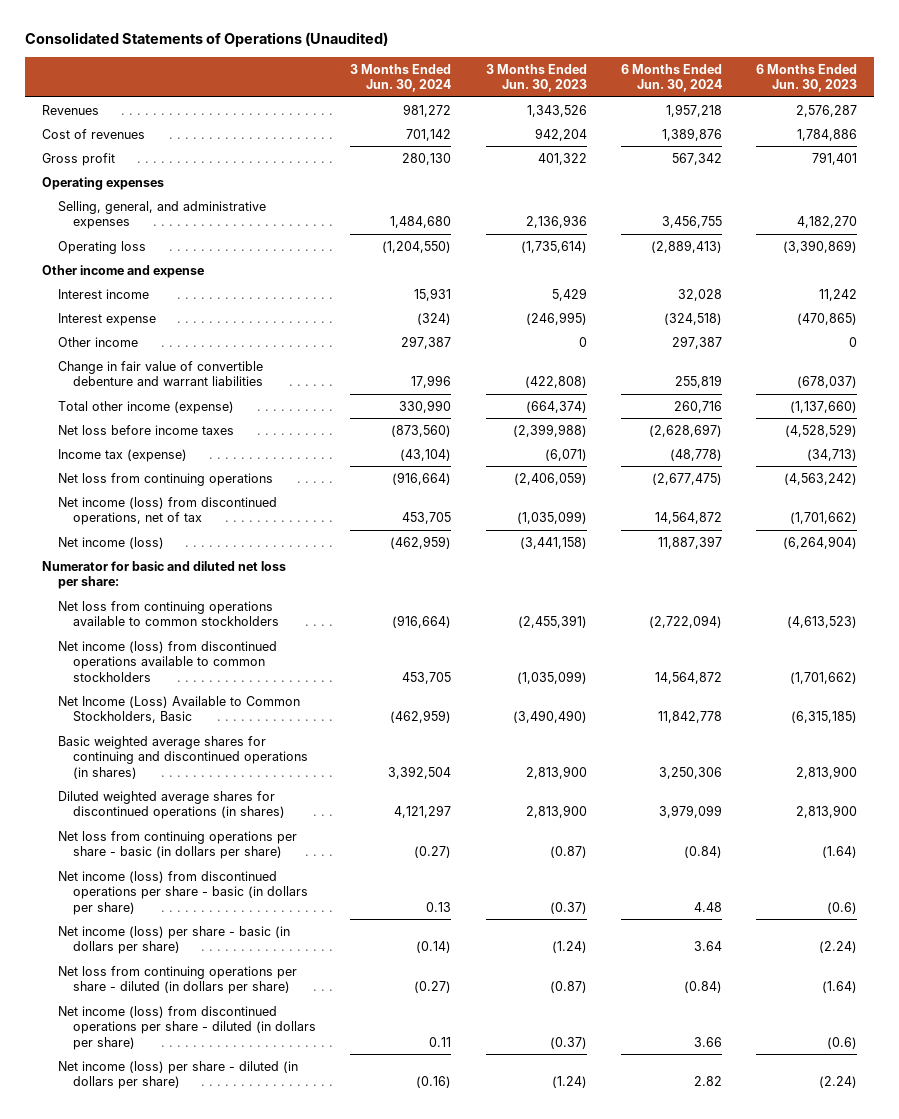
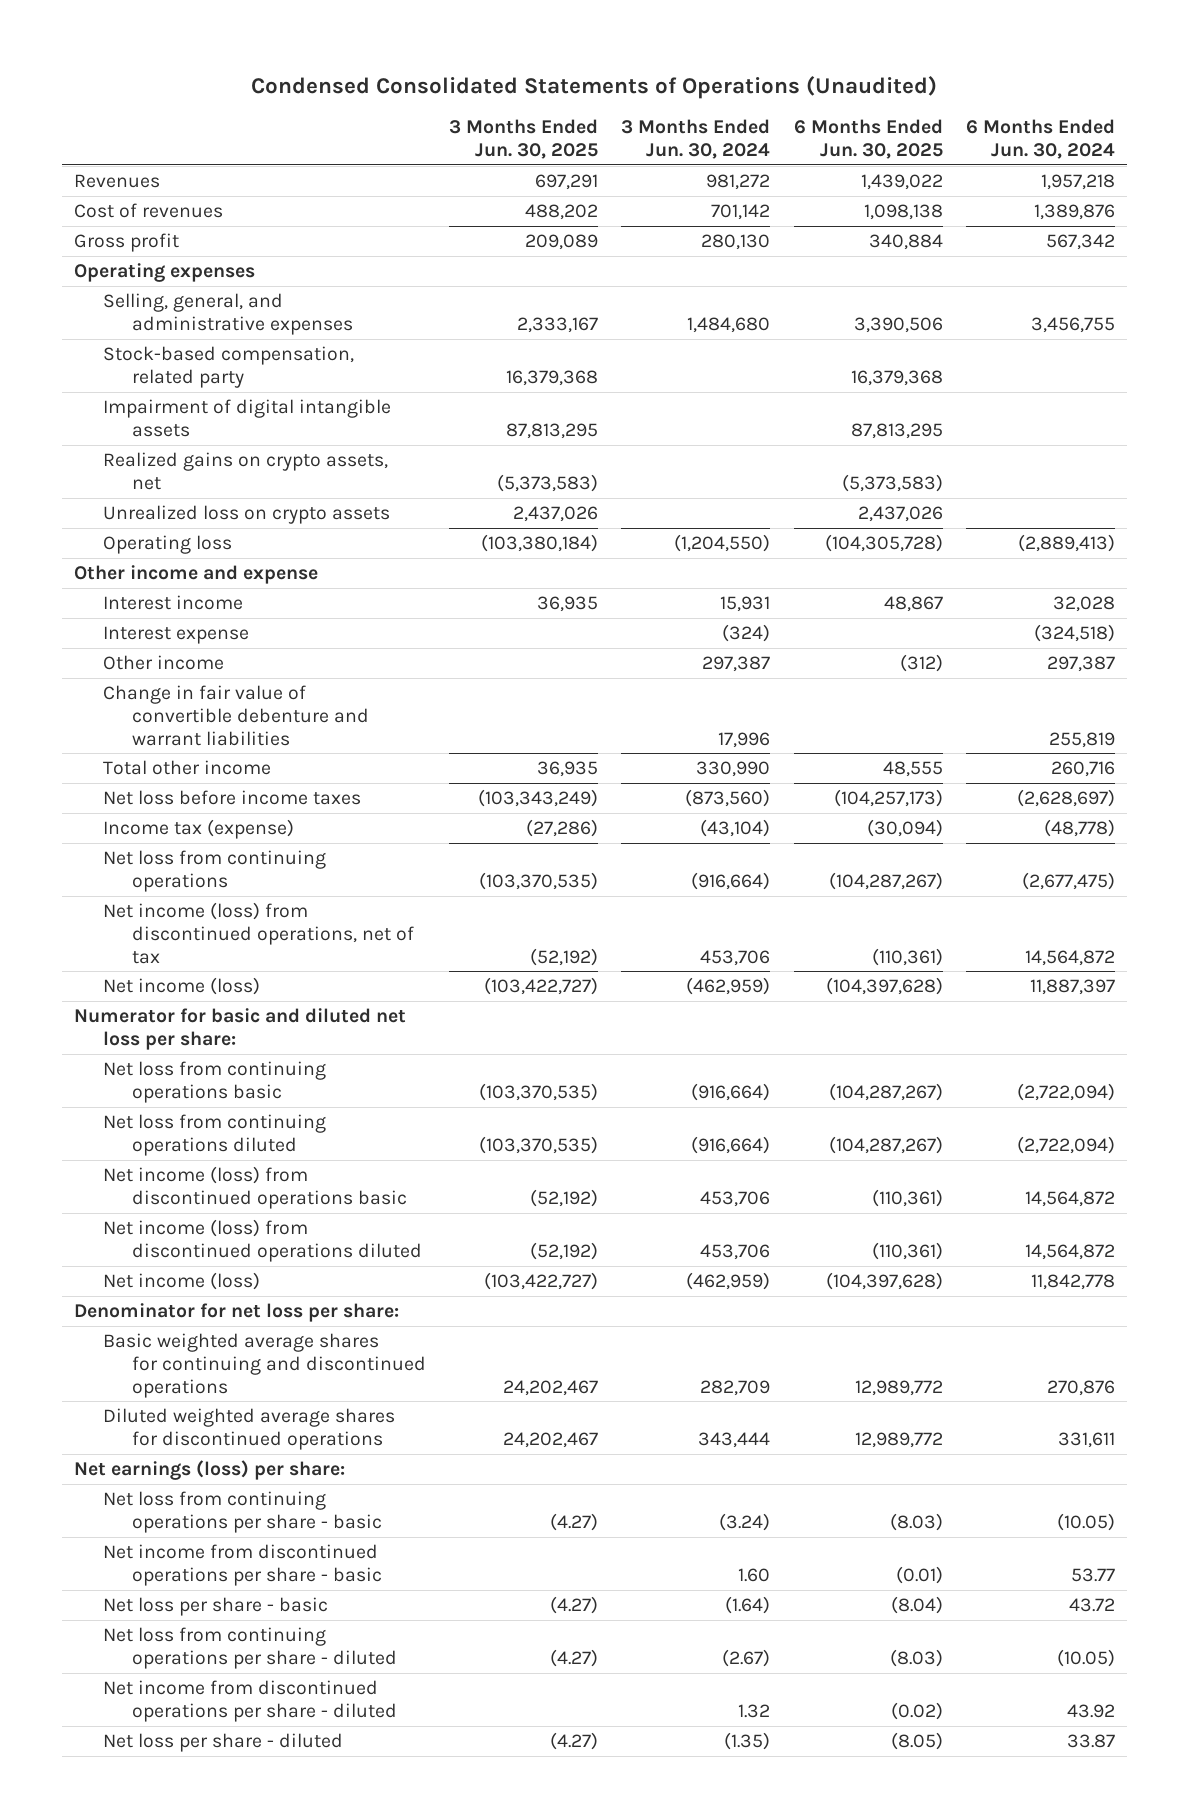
- Consolidated Statements of Operations (Unaudited)
+ Condensed Consolidated Statements of Operations (Unaudited)
- | 3 Months Ended Jun. 30, 2024 | 3 Months Ended Jun. 30, 2023 | 6 Months Ended Jun. 30, 2024 | 6 Months Ended Jun. 30, 2023
+ | 3 Months Ended Jun. 30, 2025 | 3 Months Ended Jun. 30, 2024 | 6 Months Ended Jun. 30, 2025 | 6 Months Ended Jun. 30, 2024
+ Stock-based compensation, related party | 16,379,368 | | 16,379,368 |
+ Impairment of digital intangible assets | 87,813,295 | | 87,813,295 |
+ Realized gains on crypto assets, net | (5,373,583) | | (5,373,583) |
+ Unrealized loss on crypto assets | 2,437,026 | | 2,437,026 |
- Total other income (expense) | 330,990 | (664,374) | 260,716 | (1,137,660)
+ Total other income | 36,935 | 330,990 | 48,555 | 260,716
- Net income (loss) from discontinued operations, net of tax | 453,705 | (1,035,099) | 14,564,872 | (1,701,662)
+ Net income (loss) from discontinued operations, net of tax | (52,192) | 453,706 | (110,361) | 14,564,872
- Net loss from continuing operations available to common stockholders | (916,664) | (2,455,391) | (2,722,094) | (4,613,523)
- Net income (loss) from discontinued operations available to common stockholders | 453,705 | (1,035,099) | 14,564,872 | (1,701,662)
- Net Income (Loss) Available to Common Stockholders, Basic | (462,959) | (3,490,490) | 11,842,778 | (6,315,185)
- Basic weighted average shares for continuing and discontinued operations (in shares) | 3,392,504 | 2,813,900 | 3,250,306 | 2,813,900
- Diluted weighted average shares for discontinued operations (in shares) | 4,121,297 | 2,813,900 | 3,979,099 | 2,813,900
- Net loss from continuing operations per share - basic (in dollars per share) | (0.27) | (0.87) | (0.84) | (1.64)
- Net income (loss) from discontinued operations per share - basic (in dollars per share) | 0.13 | (0.37) | 4.48 | (0.6)
- Net income (loss) per share - basic (in dollars per share) | (0.14) | (1.24) | 3.64 | (2.24)
- Net loss from continuing operations per share - diluted (in dollars per share) | (0.27) | (0.87) | (0.84) | (1.64)
- Net income (loss) from discontinued operations per share - diluted (in dollars per share) | 0.11 | (0.37) | 3.66 | (0.6)
- Net income (loss) per share - diluted (in dollars per share) | (0.16) | (1.24) | 2.82 | (2.24)
+ Net loss from continuing operations basic | (103,370,535) | (916,664) | (104,287,267) | (2,722,094)
+ Net loss from continuing operations diluted | (103,370,535) | (916,664) | (104,287,267) | (2,722,094)
+ Net income (loss) from discontinued operations basic | (52,192) | 453,706 | (110,361) | 14,564,872
+ Net income (loss) from discontinued operations diluted | (52,192) | 453,706 | (110,361) | 14,564,872
+ Net income (loss) | (103,422,727) | (462,959) | (104,397,628) | 11,842,778
+ Denominator for net loss per share:
+ Basic weighted average shares for continuing and discontinued operations | 24,202,467 | 282,709 | 12,989,772 | 270,876
+ Diluted weighted average shares for discontinued operations | 24,202,467 | 343,444 | 12,989,772 | 331,611
+ Net earnings (loss) per share:
+ Net loss from continuing operations per share - basic | (4.27) | (3.24) | (8.03) | (10.05)
+ Net income from discontinued operations per share - basic | | 1.60 | (0.01) | 53.77
+ Net loss per share - basic | (4.27) | (1.64) | (8.04) | 43.72
+ Net loss from continuing operations per share - diluted | (4.27) | (2.67) | (8.03) | (10.05)
+ Net income from discontinued operations per share - diluted | | 1.32 | (0.02) | 43.92
+ Net loss per share - diluted | (4.27) | (1.35) | (8.05) | 33.87

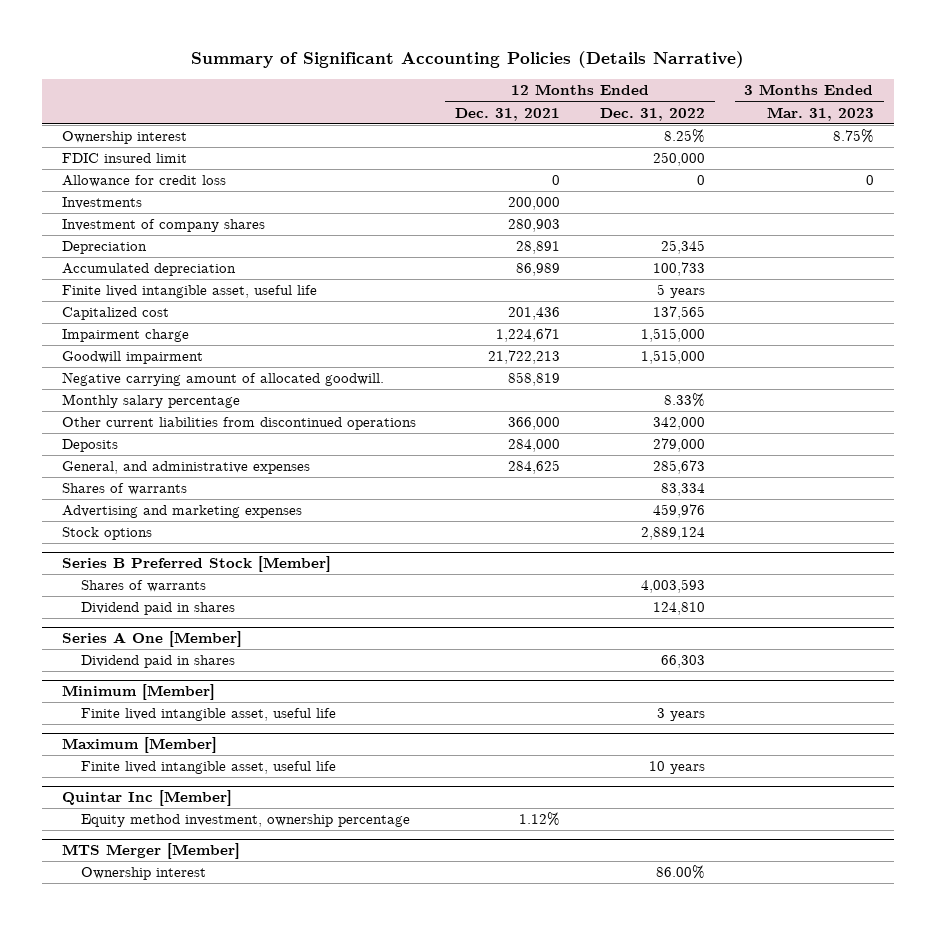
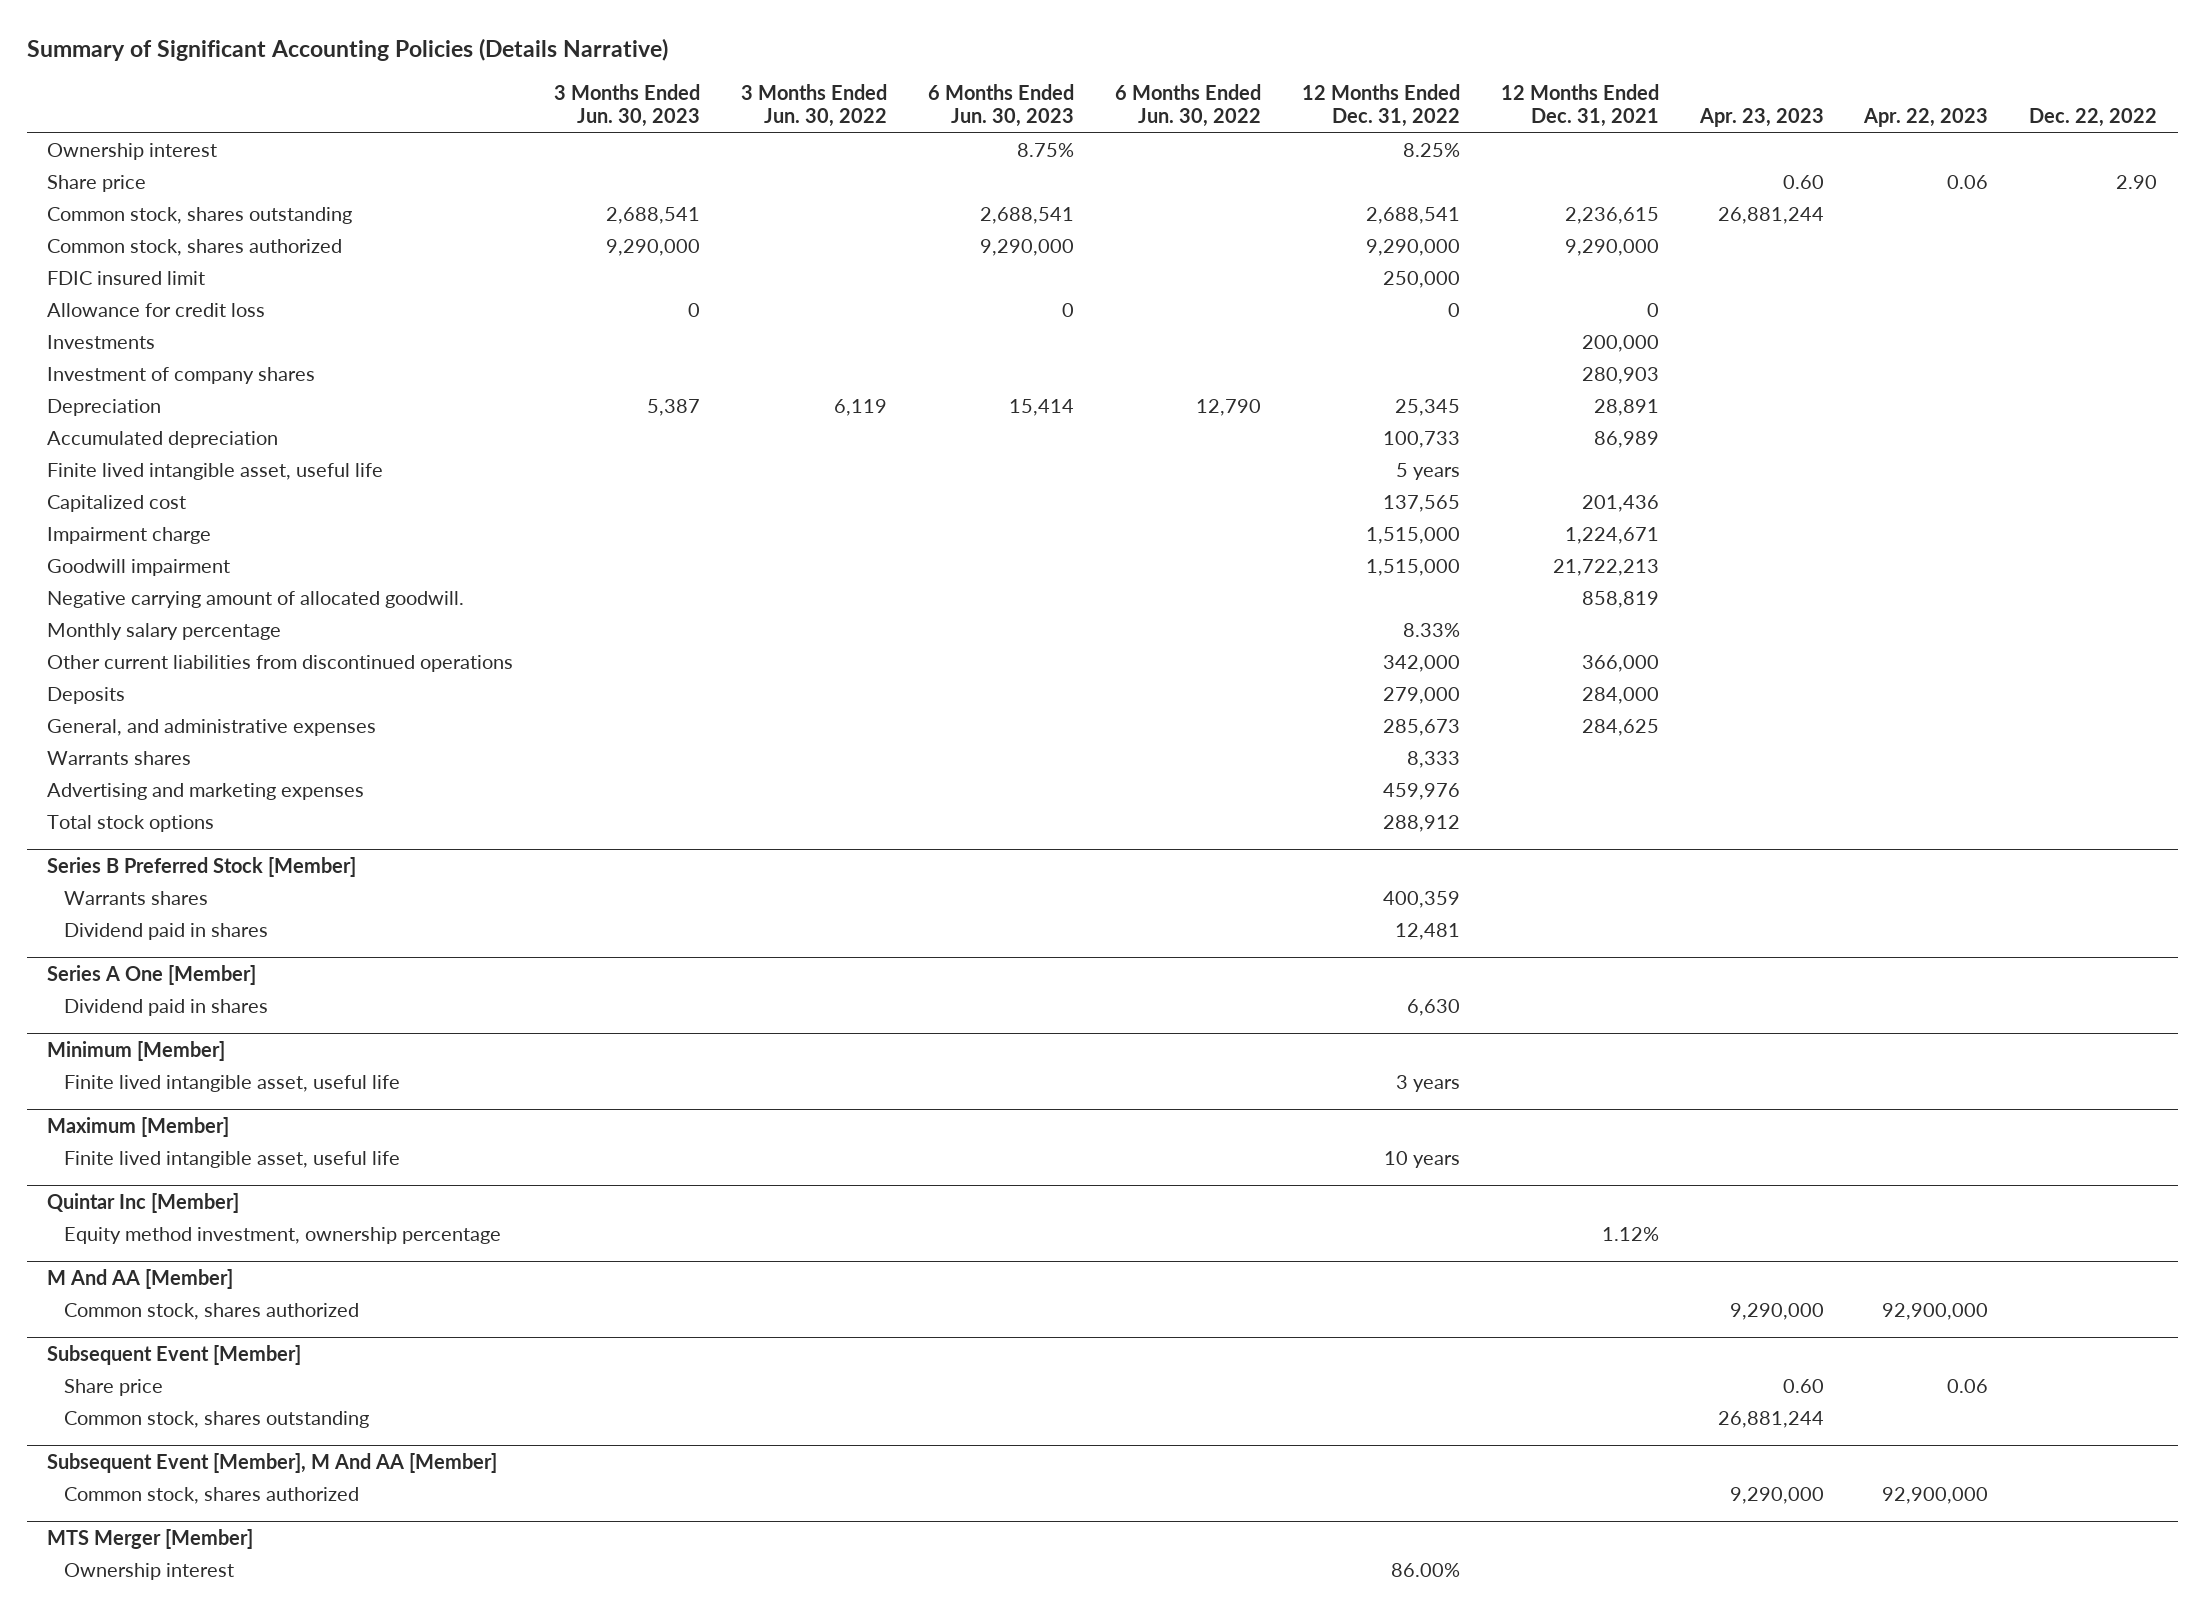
- | 12 Months Ended Dec. 31, 2021 | 12 Months Ended Dec. 31, 2022 | 3 Months Ended Mar. 31, 2023
+ | 3 Months Ended Jun. 30, 2023 | 3 Months Ended Jun. 30, 2022 | 6 Months Ended Jun. 30, 2023 | 6 Months Ended Jun. 30, 2022 | 12 Months Ended Dec. 31, 2022 | 12 Months Ended Dec. 31, 2021 | Apr. 23, 2023 | Apr. 22, 2023 | Dec. 22, 2022
+ Share price | | | | | | | 0.60 | 0.06 | 2.90
+ Common stock, shares outstanding | 2,688,541 | | 2,688,541 | | 2,688,541 | 2,236,615 | 26,881,244 | |
+ Common stock, shares authorized | 9,290,000 | | 9,290,000 | | 9,290,000 | 9,290,000 | | |
- Shares of warrants | | 83,334 |
+ Warrants shares | | | | | 8,333 | | | |
- Stock options | | 2,889,124 |
+ Total stock options | | | | | 288,912 | | | |
@ Series B Preferred Stock [Member]
- Shares of warrants | | 4,003,593 |
- Dividend paid in shares | | 124,810 |
+ Warrants shares | | | | | 400,359 | | | |
+ Dividend paid in shares | | | | | 12,481 | | | |
@ Series A One [Member]
- Dividend paid in shares | | 66,303 |
+ Dividend paid in shares | | | | | 6,630 | | | |
+ M And AA [Member]
+ Common stock, shares authorized | | | | | | | 9,290,000 | 92,900,000 |
+ Subsequent Event [Member]
+ Share price | | | | | | | 0.60 | 0.06 |
+ Common stock, shares outstanding | | | | | | | 26,881,244 | |
+ Subsequent Event [Member], M And AA [Member]
+ Common stock, shares authorized | | | | | | | 9,290,000 | 92,900,000 |

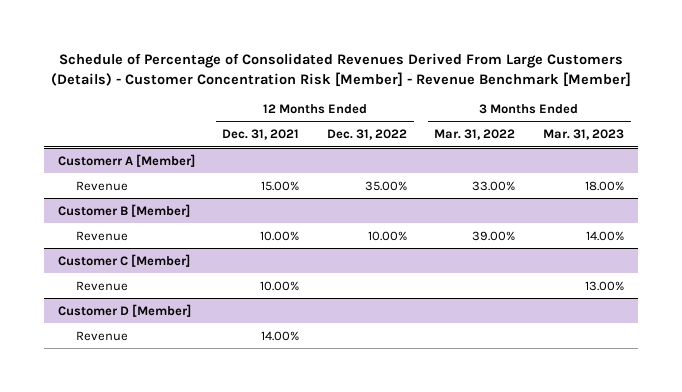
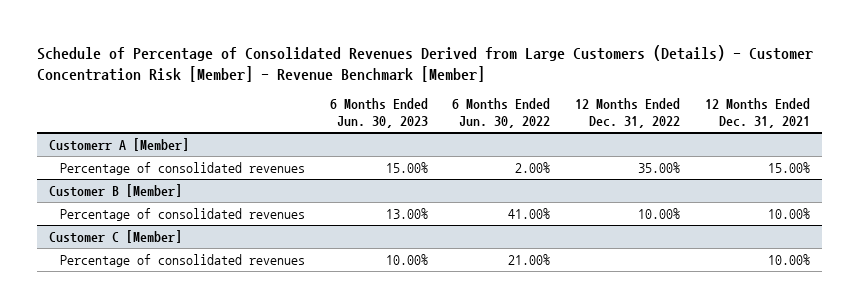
- Schedule of Percentage of Consolidated Revenues Derived From Large Customers (Details) - Customer Concentration Risk [Member] - Revenue Benchmark [Member]
+ Schedule of Percentage of Consolidated Revenues Derived from Large Customers (Details) - Customer Concentration Risk [Member] - Revenue Benchmark [Member]
- | 12 Months Ended Dec. 31, 2021 | 12 Months Ended Dec. 31, 2022 | 3 Months Ended Mar. 31, 2022 | 3 Months Ended Mar. 31, 2023
+ | 6 Months Ended Jun. 30, 2023 | 6 Months Ended Jun. 30, 2022 | 12 Months Ended Dec. 31, 2022 | 12 Months Ended Dec. 31, 2021
@ Customerr A [Member]
- Revenue | 15.00% | 35.00% | 33.00% | 18.00%
+ Percentage of consolidated revenues | 15.00% | 2.00% | 35.00% | 15.00%
@ Customer B [Member]
- Revenue | 10.00% | 10.00% | 39.00% | 14.00%
+ Percentage of consolidated revenues | 13.00% | 41.00% | 10.00% | 10.00%
@ Customer C [Member]
- Revenue | 10.00% | | | 13.00%
- Customer D [Member]
- Revenue | 14.00% | | |
@ Customer C [Member]
+ Percentage of consolidated revenues | 10.00% | 21.00% | | 10.00%

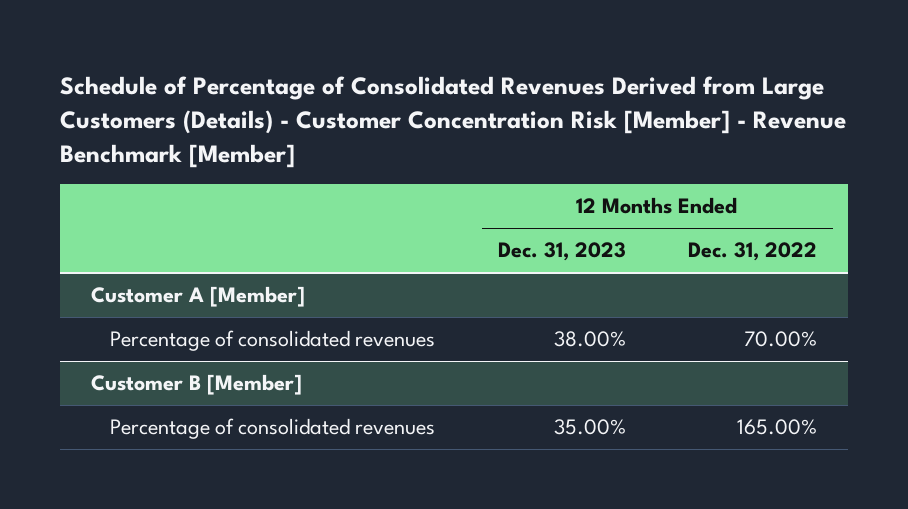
- | 6 Months Ended Jun. 30, 2023 | 6 Months Ended Jun. 30, 2022 | 12 Months Ended Dec. 31, 2022 | 12 Months Ended Dec. 31, 2021
+ | 12 Months Ended Dec. 31, 2023 | 12 Months Ended Dec. 31, 2022
- Customerr A [Member]
- Percentage of consolidated revenues | 15.00% | 2.00% | 35.00% | 15.00%
+ Customer A [Member]
+ Percentage of consolidated revenues | 38.00% | 70.00%
@ Customer B [Member]
- Percentage of consolidated revenues | 13.00% | 41.00% | 10.00% | 10.00%
- Customer C [Member]
- Percentage of consolidated revenues | 10.00% | 21.00% | | 10.00%
@ Customer B [Member]
+ Percentage of consolidated revenues | 35.00% | 165.00%

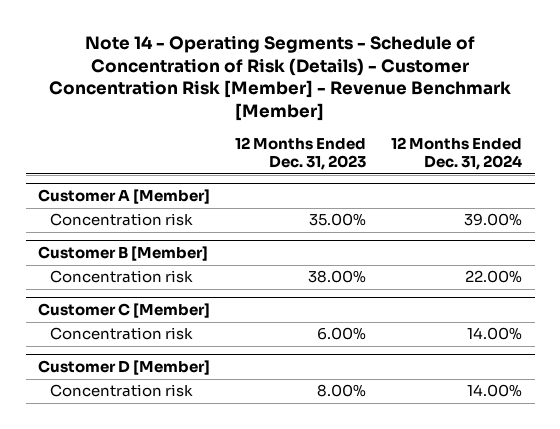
- Schedule of Percentage of Consolidated Revenues Derived from Large Customers (Details) - Customer Concentration Risk [Member] - Revenue Benchmark [Member]
+ Note 14 - Operating Segments - Schedule of Concentration of Risk (Details) - Customer Concentration Risk [Member] - Revenue Benchmark [Member]
- | 12 Months Ended Dec. 31, 2023 | 12 Months Ended Dec. 31, 2022
+ | 12 Months Ended Dec. 31, 2023 | 12 Months Ended Dec. 31, 2024
@ Customer A [Member]
- Percentage of consolidated revenues | 38.00% | 70.00%
+ Concentration risk | 35.00% | 39.00%
@ Customer B [Member]
- Percentage of consolidated revenues | 35.00% | 165.00%
+ Concentration risk | 38.00% | 22.00%
+ Customer C [Member]
+ Concentration risk | 6.00% | 14.00%
+ Customer D [Member]
+ Concentration risk | 8.00% | 14.00%

